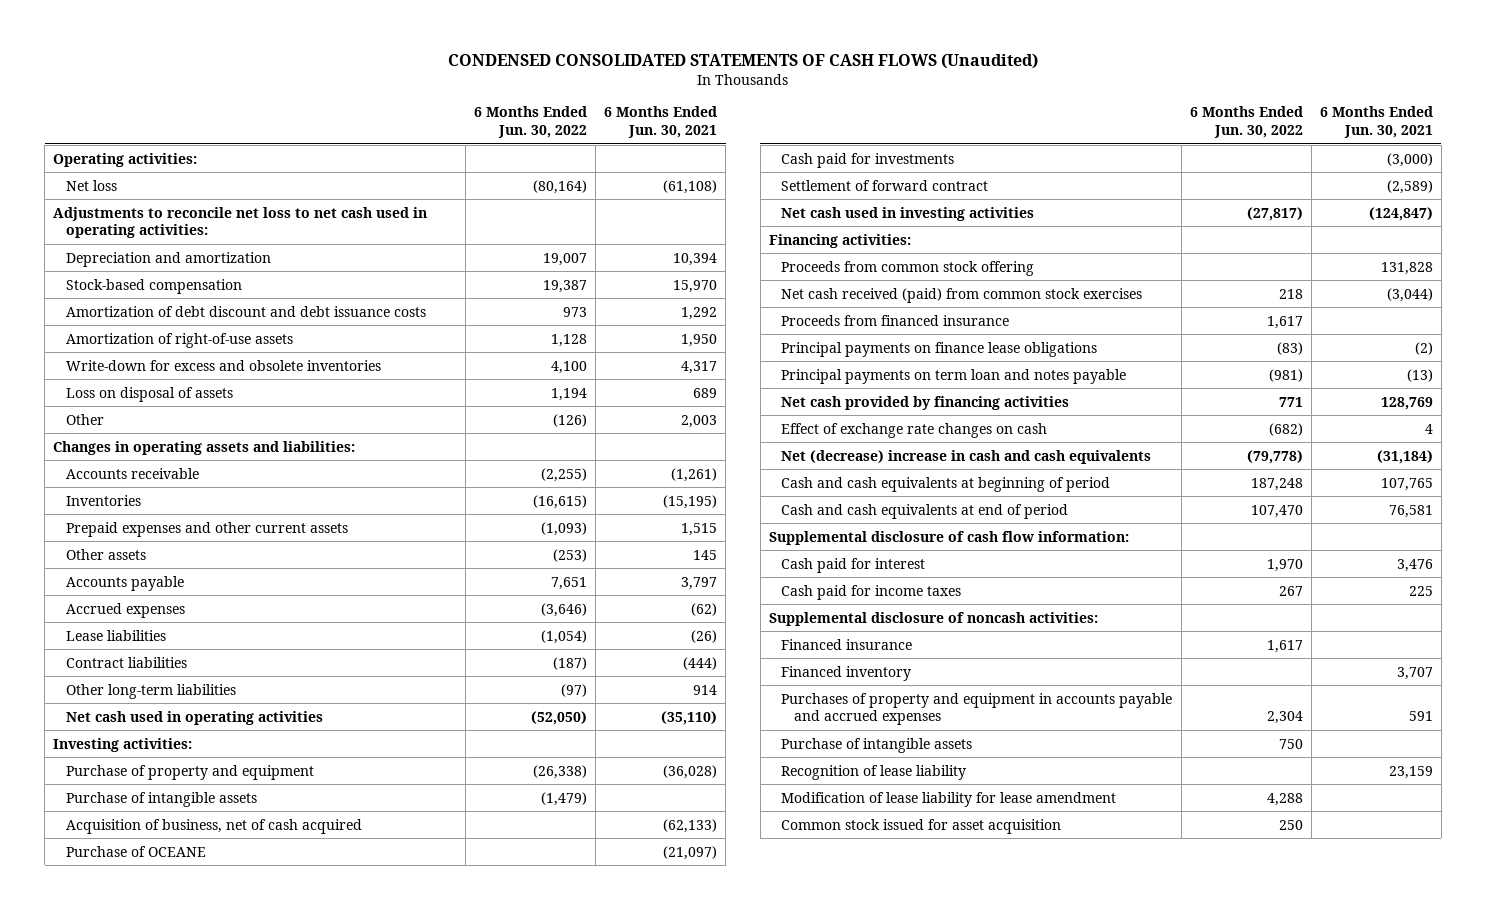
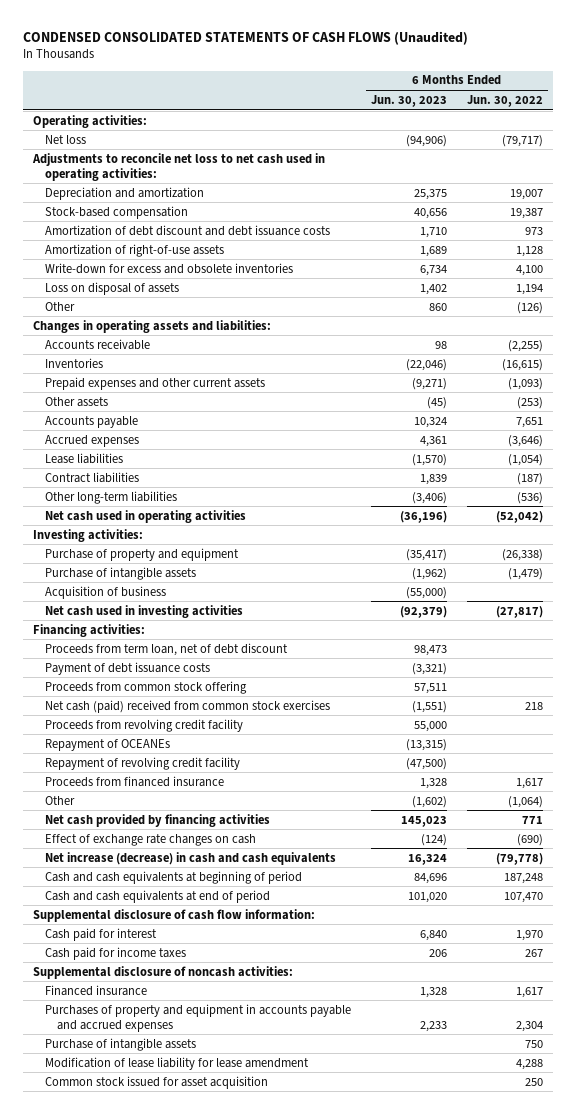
- | 6 Months Ended Jun. 30, 2022 | 6 Months Ended Jun. 30, 2021
+ | 6 Months Ended Jun. 30, 2023 | 6 Months Ended Jun. 30, 2022
- Net loss | (80,164) | (61,108)
+ Net loss | (94,906) | (79,717)
- Other long-term liabilities | (97) | 914
- Net cash used in operating activities | (52,050) | (35,110)
+ Other long-term liabilities | (3,406) | (536)
+ Net cash used in operating activities | (36,196) | (52,042)
- Acquisition of business, net of cash acquired | | (62,133)
- Purchase of OCEANE | | (21,097)
- Cash paid for investments | | (3,000)
- Settlement of forward contract | | (2,589)
+ Acquisition of business | (55,000) |
+ Proceeds from term loan, net of debt discount | 98,473 |
+ Payment of debt issuance costs | (3,321) |
- Net cash received (paid) from common stock exercises | 218 | (3,044)
+ Net cash (paid) received from common stock exercises | (1,551) | 218
+ Proceeds from revolving credit facility | 55,000 |
+ Repayment of OCEANEs | (13,315) |
+ Repayment of revolving credit facility | (47,500) |
- Principal payments on finance lease obligations | (83) | (2)
- Principal payments on term loan and notes payable | (981) | (13)
+ Other | (1,602) | (1,064)
- Effect of exchange rate changes on cash | (682) | 4
- Net (decrease) increase in cash and cash equivalents | (79,778) | (31,184)
+ Effect of exchange rate changes on cash | (124) | (690)
+ Net increase (decrease) in cash and cash equivalents | 16,324 | (79,778)
- Financed inventory | | 3,707
- Recognition of lease liability | | 23,159

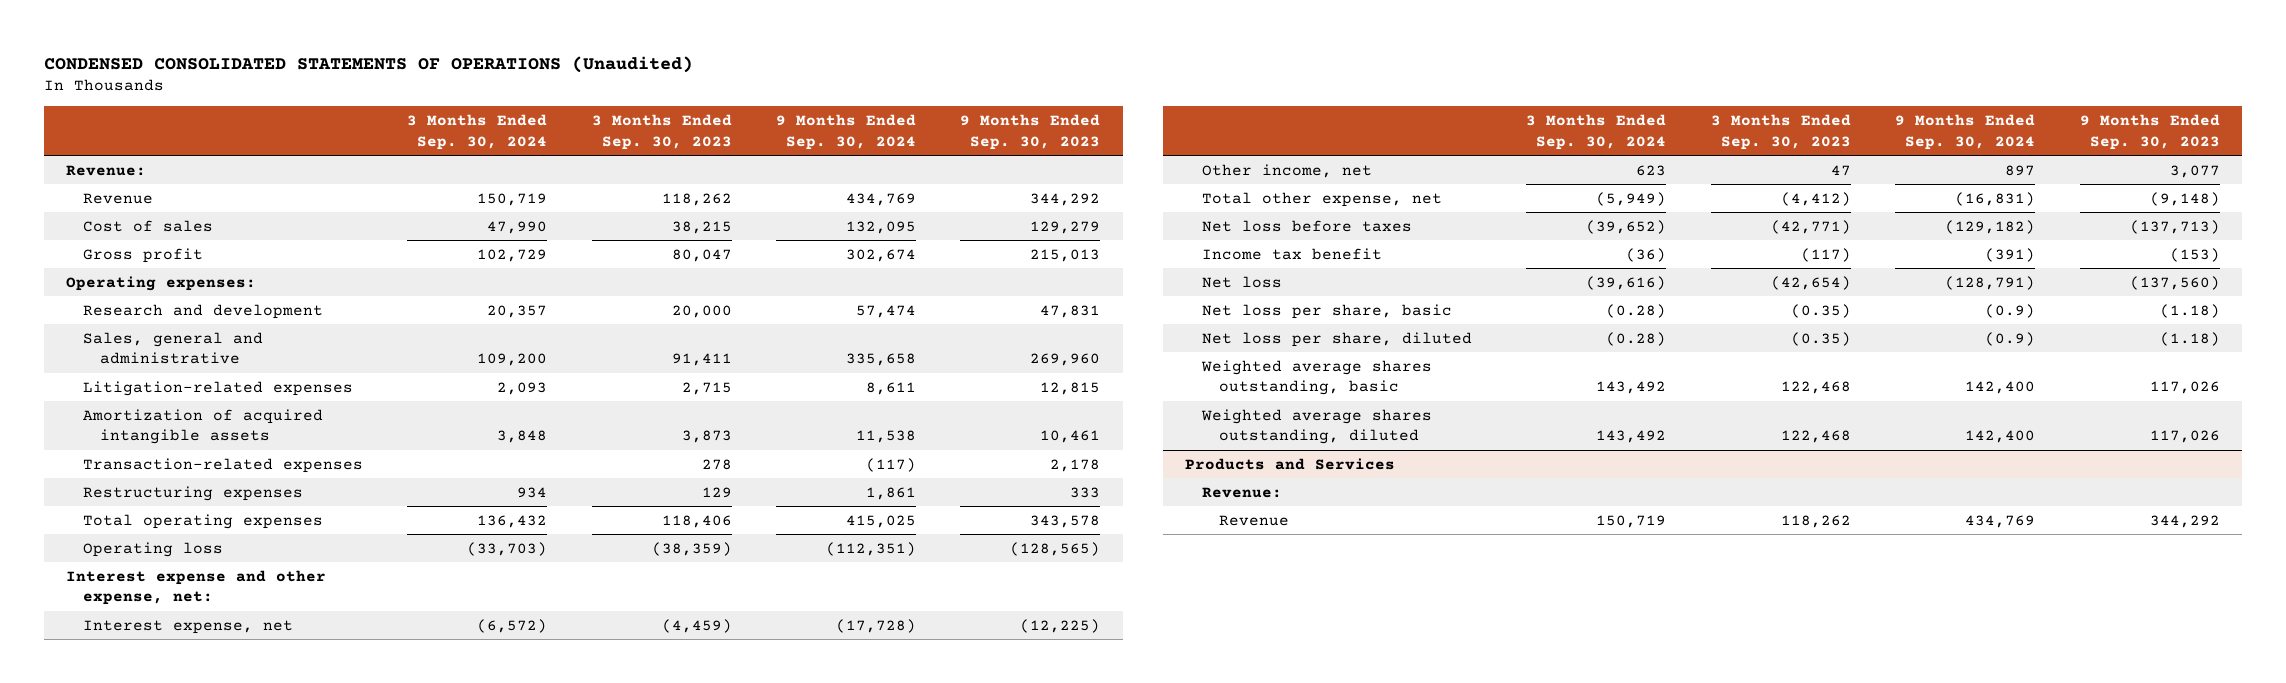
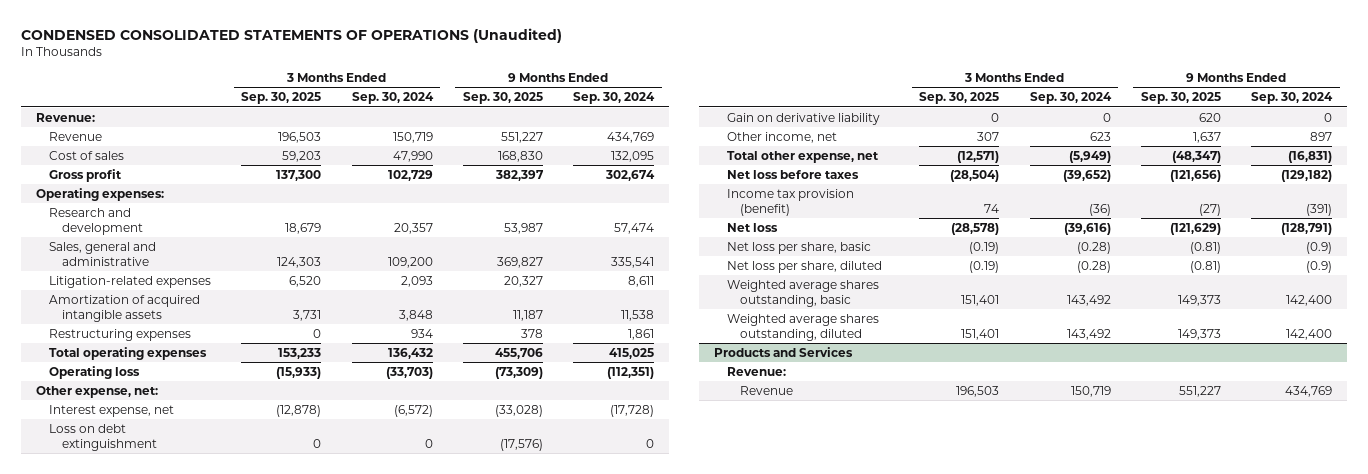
- | 3 Months Ended Sep. 30, 2024 | 3 Months Ended Sep. 30, 2023 | 9 Months Ended Sep. 30, 2024 | 9 Months Ended Sep. 30, 2023
+ | 3 Months Ended Sep. 30, 2025 | 3 Months Ended Sep. 30, 2024 | 9 Months Ended Sep. 30, 2025 | 9 Months Ended Sep. 30, 2024
- Sales, general and administrative | 109,200 | 91,411 | 335,658 | 269,960
+ Sales, general and administrative | 124,303 | 109,200 | 369,827 | 335,541
- Transaction-related expenses | | 278 | (117) | 2,178
- Interest expense and other expense, net:
+ Other expense, net:
+ Loss on debt extinguishment | 0 | 0 | (17,576) | 0
+ Gain on derivative liability | 0 | 0 | 620 | 0
- Income tax benefit | (36) | (117) | (391) | (153)
+ Income tax provision (benefit) | 74 | (36) | (27) | (391)

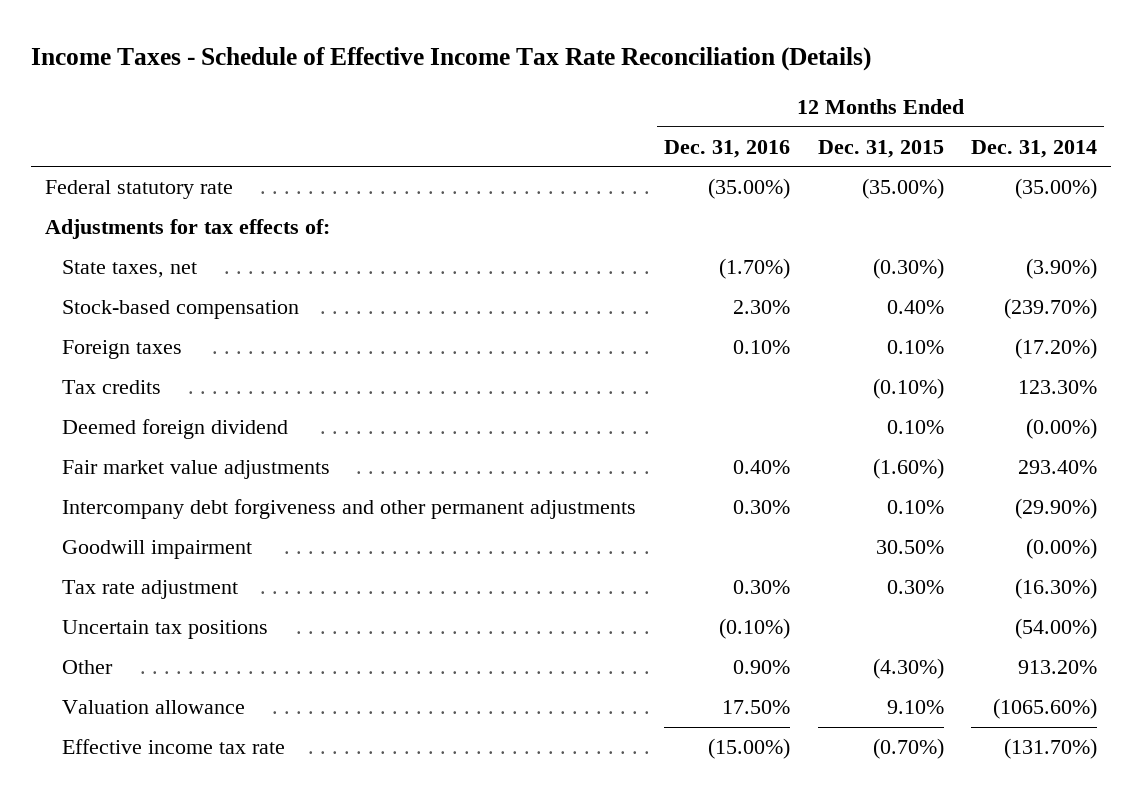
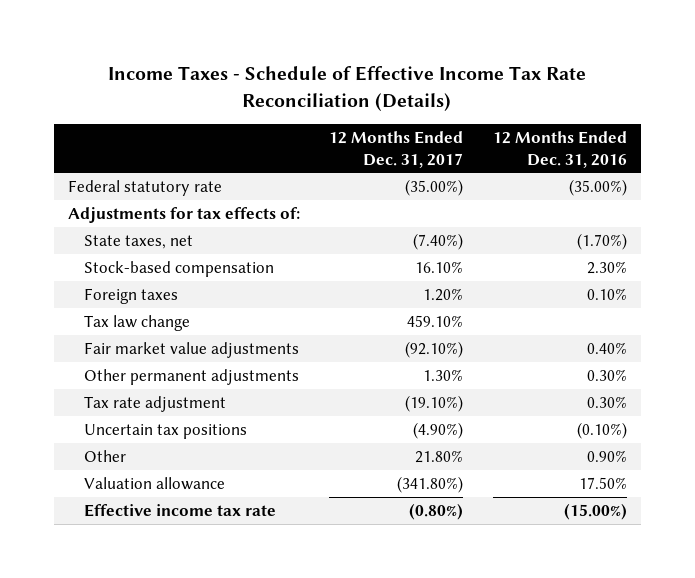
- | 12 Months Ended Dec. 31, 2016 | 12 Months Ended Dec. 31, 2015 | 12 Months Ended Dec. 31, 2014
+ | 12 Months Ended Dec. 31, 2017 | 12 Months Ended Dec. 31, 2016
- Tax credits | | (0.10%) | 123.30%
- Deemed foreign dividend | | 0.10% | (0.00%)
+ Tax law change | 459.10% |
- Intercompany debt forgiveness and other permanent adjustments | 0.30% | 0.10% | (29.90%)
- Goodwill impairment | | 30.50% | (0.00%)
+ Other permanent adjustments | 1.30% | 0.30%

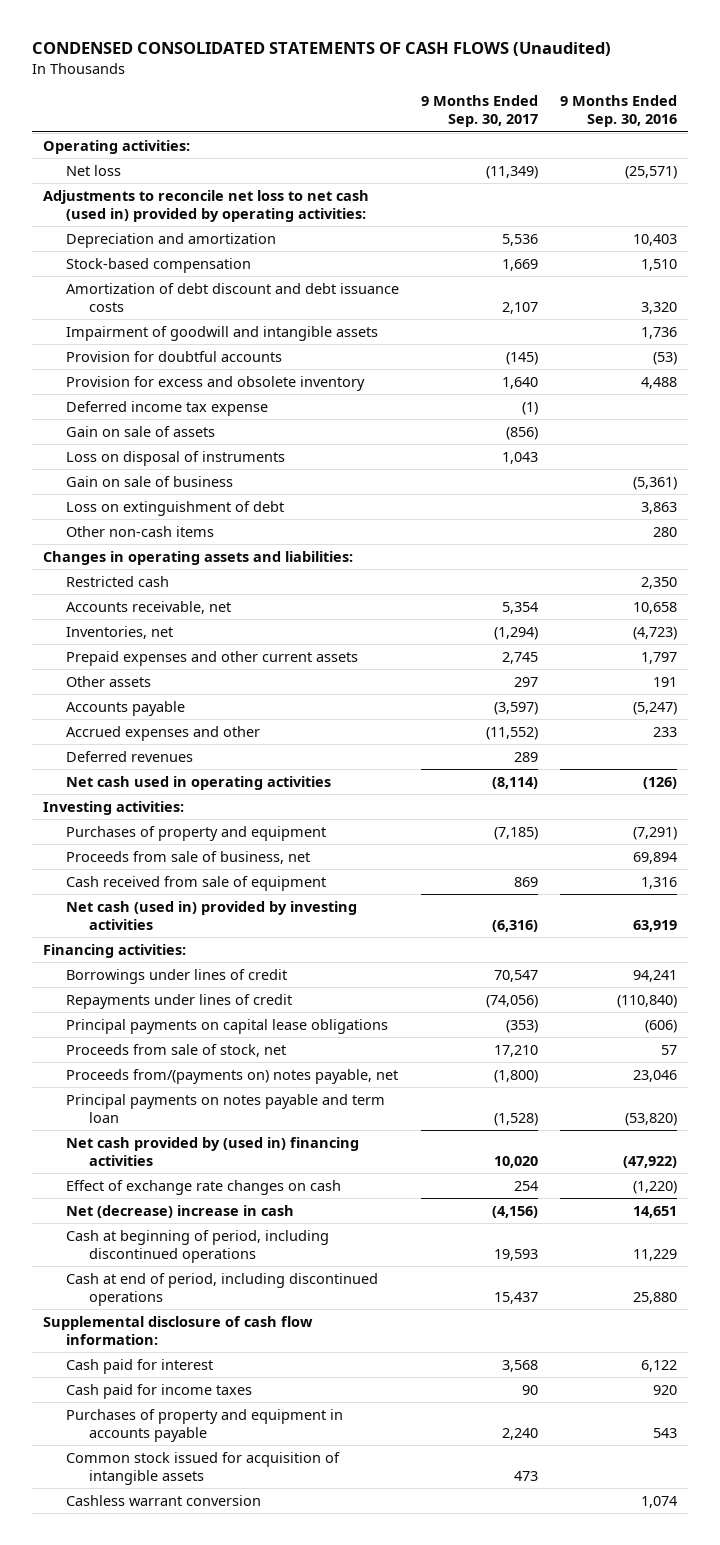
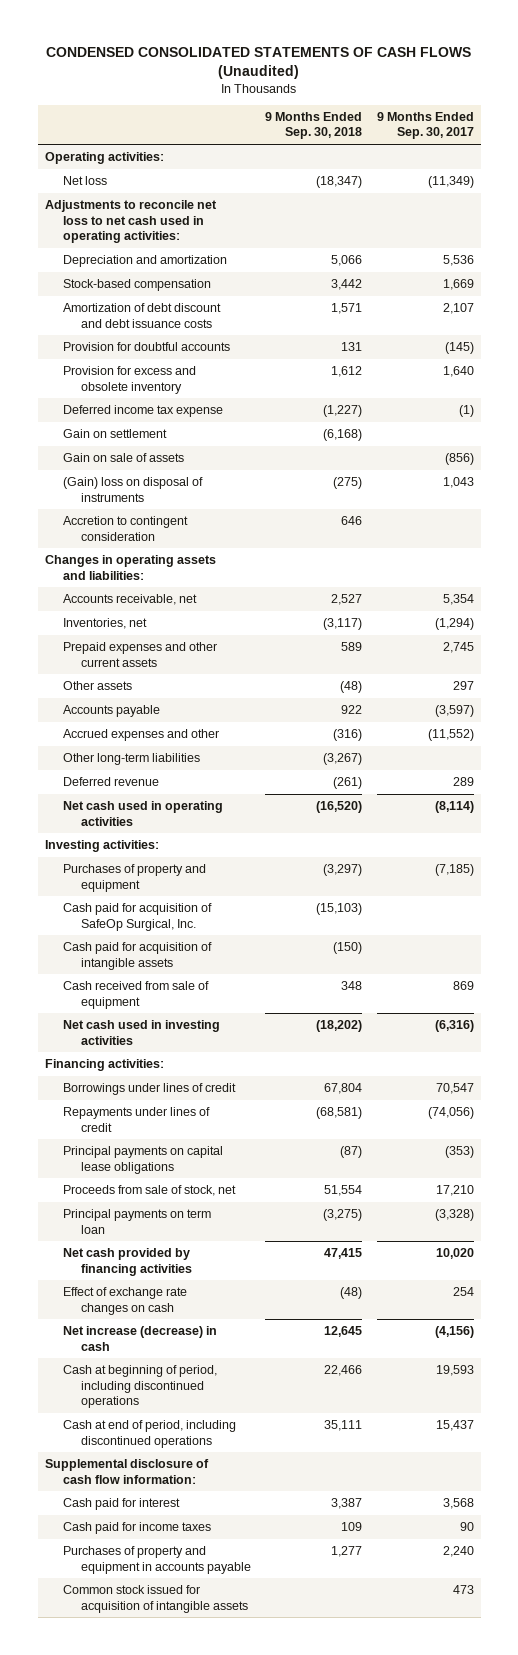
- | 9 Months Ended Sep. 30, 2017 | 9 Months Ended Sep. 30, 2016
+ | 9 Months Ended Sep. 30, 2018 | 9 Months Ended Sep. 30, 2017
- Adjustments to reconcile net loss to net cash (used in) provided by operating activities:
+ Adjustments to reconcile net loss to net cash used in operating activities:
- Impairment of goodwill and intangible assets | | 1,736
+ Gain on settlement | (6,168) |
- Loss on disposal of instruments | 1,043 |
- Gain on sale of business | | (5,361)
- Loss on extinguishment of debt | | 3,863
- Other non-cash items | | 280
+ (Gain) loss on disposal of instruments | (275) | 1,043
+ Accretion to contingent consideration | 646 |
- Restricted cash | | 2,350
- Deferred revenues | 289 |
+ Other long-term liabilities | (3,267) |
+ Deferred revenue | (261) | 289
- Proceeds from sale of business, net | | 69,894
+ Cash paid for acquisition of SafeOp Surgical, Inc. | (15,103) |
+ Cash paid for acquisition of intangible assets | (150) |
- Net cash (used in) provided by investing activities | (6,316) | 63,919
+ Net cash used in investing activities | (18,202) | (6,316)
- Proceeds from/(payments on) notes payable, net | (1,800) | 23,046
- Principal payments on notes payable and term loan | (1,528) | (53,820)
- Net cash provided by (used in) financing activities | 10,020 | (47,922)
+ Principal payments on term loan | (3,275) | (3,328)
+ Net cash provided by financing activities | 47,415 | 10,020
- Net (decrease) increase in cash | (4,156) | 14,651
+ Net increase (decrease) in cash | 12,645 | (4,156)
- Cashless warrant conversion | | 1,074

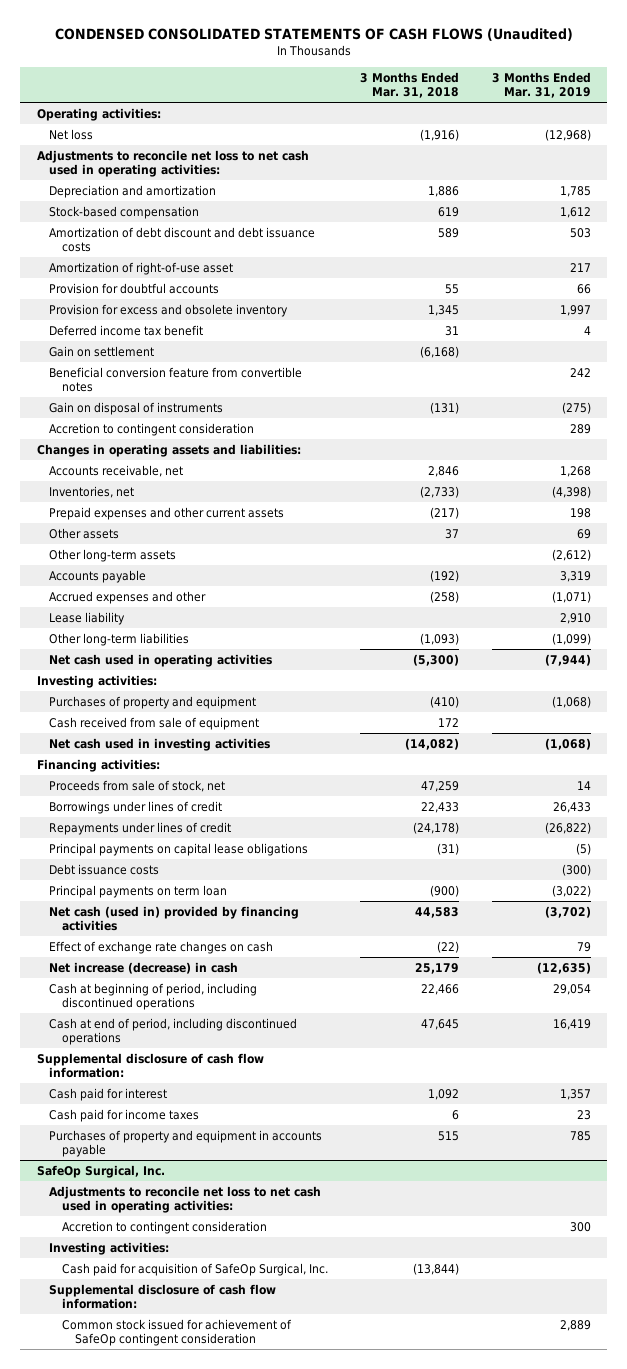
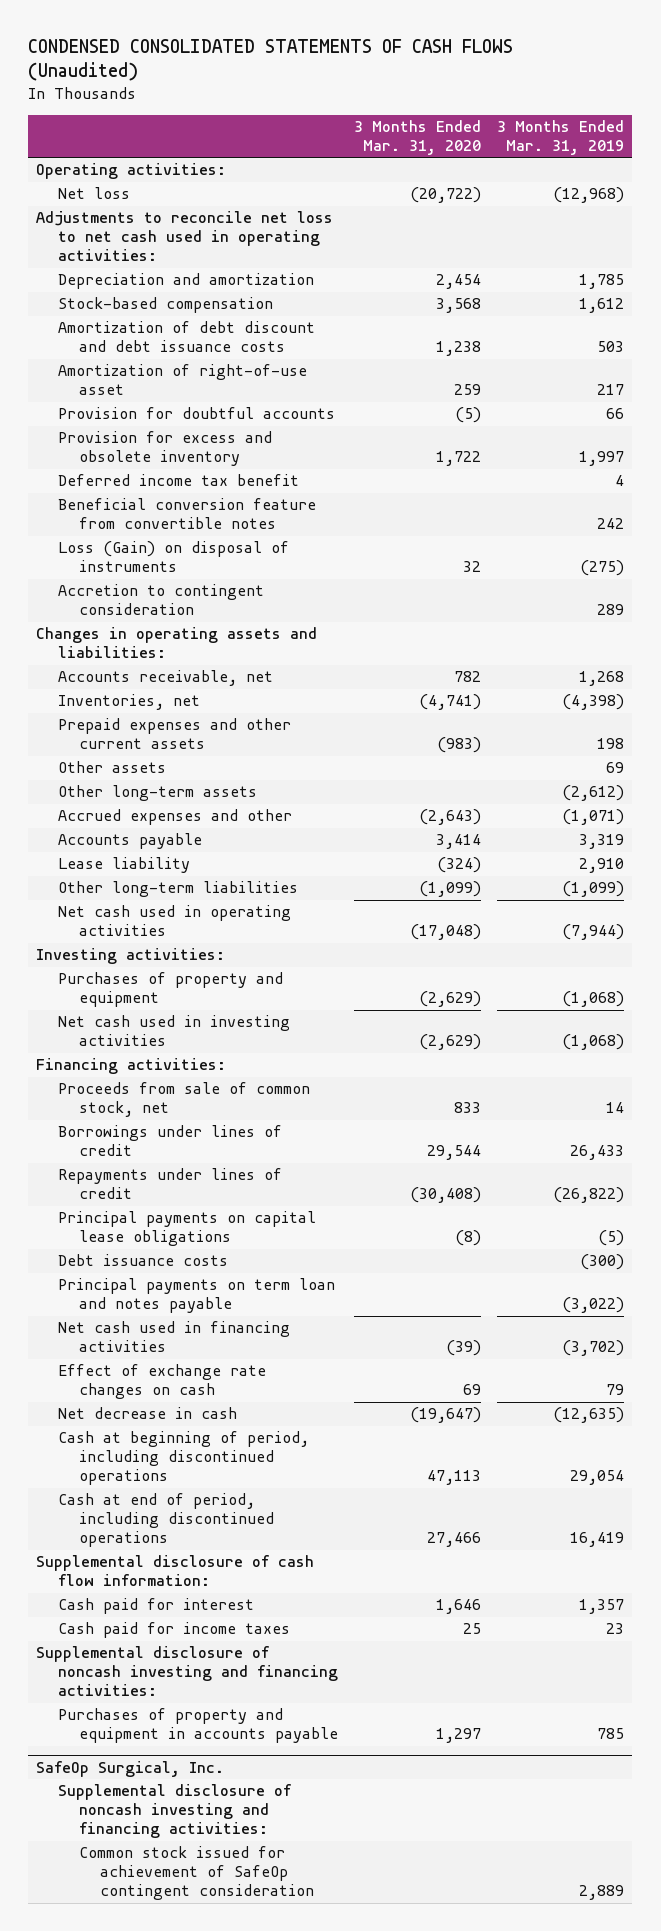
- | 3 Months Ended Mar. 31, 2018 | 3 Months Ended Mar. 31, 2019
+ | 3 Months Ended Mar. 31, 2020 | 3 Months Ended Mar. 31, 2019
- Gain on settlement | (6,168) |
- Gain on disposal of instruments | (131) | (275)
+ Loss (Gain) on disposal of instruments | 32 | (275)
moved down: Accounts payable | 3,414 | 3,319
- Cash received from sale of equipment | 172 |
- Proceeds from sale of stock, net | 47,259 | 14
+ Proceeds from sale of common stock, net | 833 | 14
- Principal payments on term loan | (900) | (3,022)
- Net cash (used in) provided by financing activities | 44,583 | (3,702)
+ Principal payments on term loan and notes payable | | (3,022)
+ Net cash used in financing activities | (39) | (3,702)
- Net increase (decrease) in cash | 25,179 | (12,635)
+ Net decrease in cash | (19,647) | (12,635)
+ Supplemental disclosure of noncash investing and financing activities:
@ SafeOp Surgical, Inc.
- Adjustments to reconcile net loss to net cash used in operating activities:
- Accretion to contingent consideration | | 300
- Investing activities:
- Cash paid for acquisition of SafeOp Surgical, Inc. | (13,844) |
- Supplemental disclosure of cash flow information:
+ Supplemental disclosure of noncash investing and financing activities:

